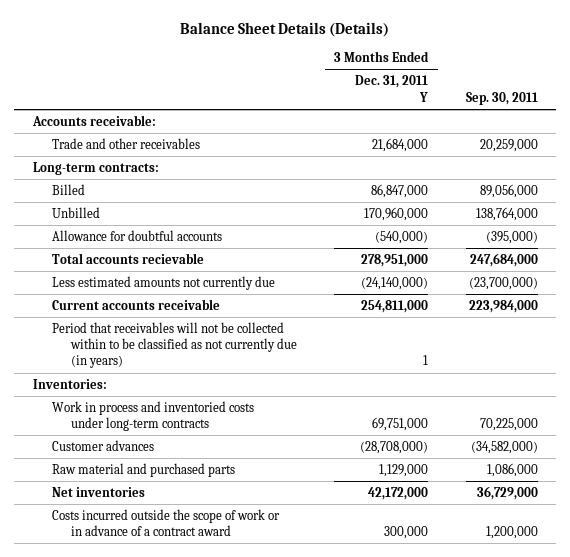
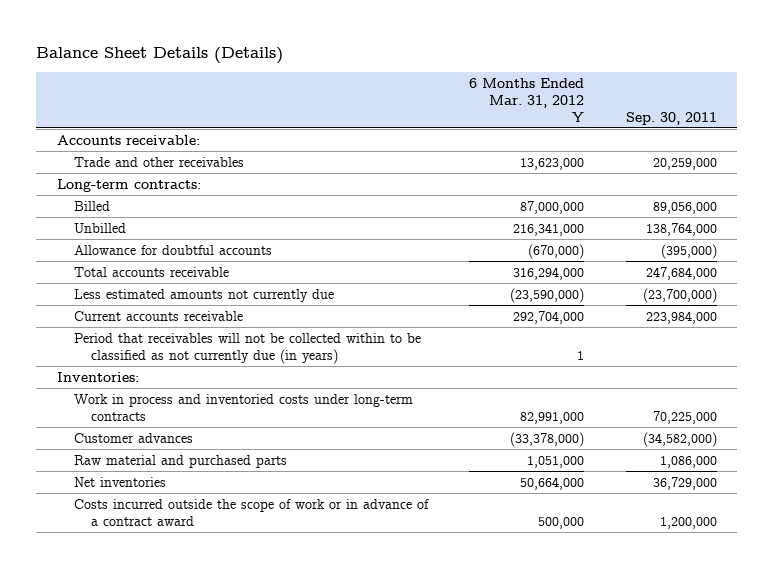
- | 3 Months Ended Dec. 31, 2011 Y | Sep. 30, 2011
+ | 6 Months Ended Mar. 31, 2012 Y | Sep. 30, 2011
- Total accounts recievable | 278,951,000 | 247,684,000
+ Total accounts receivable | 316,294,000 | 247,684,000

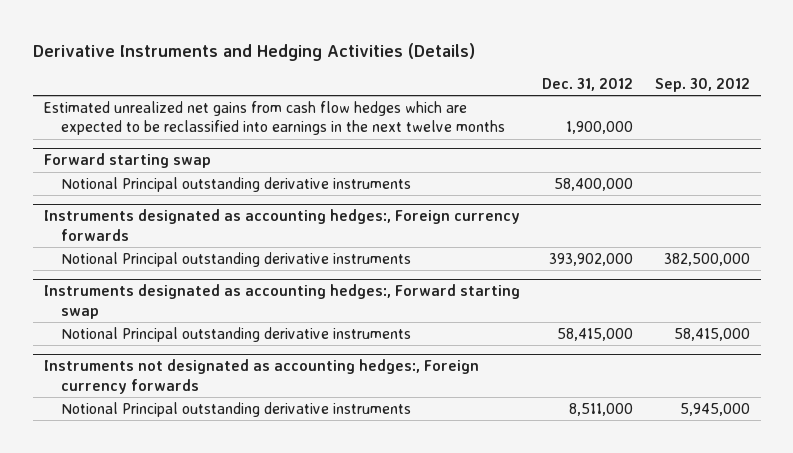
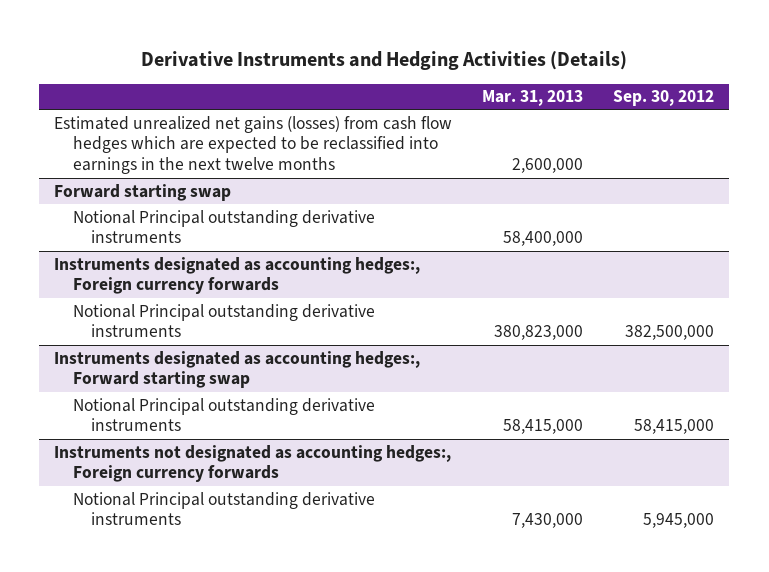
- | Dec. 31, 2012 | Sep. 30, 2012
+ | Mar. 31, 2013 | Sep. 30, 2012
- Estimated unrealized net gains from cash flow hedges which are expected to be reclassified into earnings in the next twelve months | 1,900,000 |
+ Estimated unrealized net gains (losses) from cash flow hedges which are expected to be reclassified into earnings in the next twelve months | 2,600,000 |

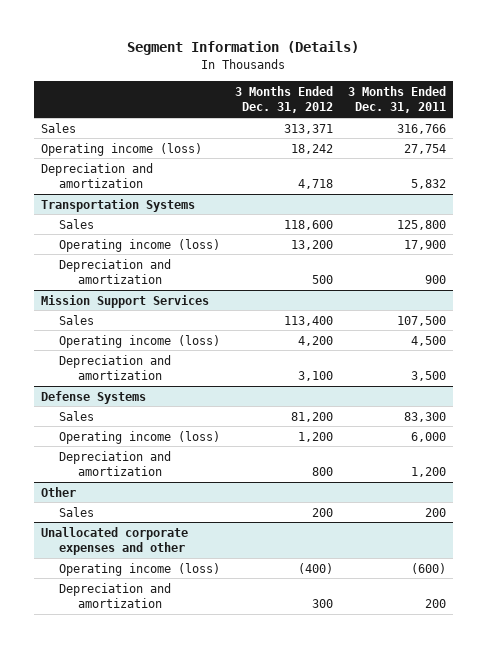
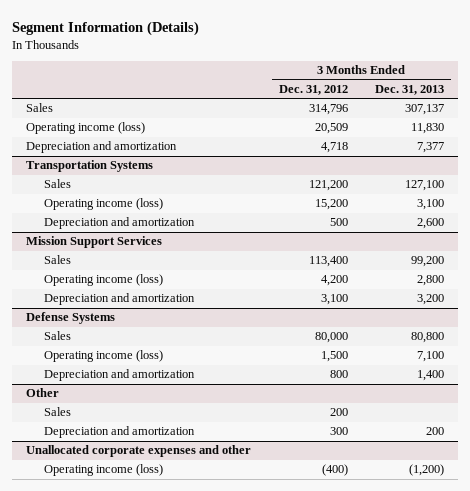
- | 3 Months Ended Dec. 31, 2012 | 3 Months Ended Dec. 31, 2011
+ | 3 Months Ended Dec. 31, 2012 | 3 Months Ended Dec. 31, 2013
- Sales | 313,371 | 316,766
- Operating income (loss) | 18,242 | 27,754
+ Sales | 314,796 | 307,137
+ Operating income (loss) | 20,509 | 11,830
@ Transportation Systems
- Sales | 118,600 | 125,800
- Operating income (loss) | 13,200 | 17,900
+ Sales | 121,200 | 127,100
+ Operating income (loss) | 15,200 | 3,100
@ Defense Systems
- Sales | 81,200 | 83,300
- Operating income (loss) | 1,200 | 6,000
+ Sales | 80,000 | 80,800
+ Operating income (loss) | 1,500 | 7,100
@ Other
+ Depreciation and amortization | 300 | 200
@ Unallocated corporate expenses and other
- Depreciation and amortization | 300 | 200

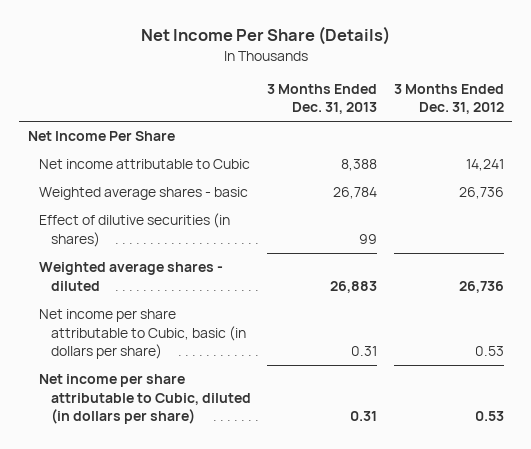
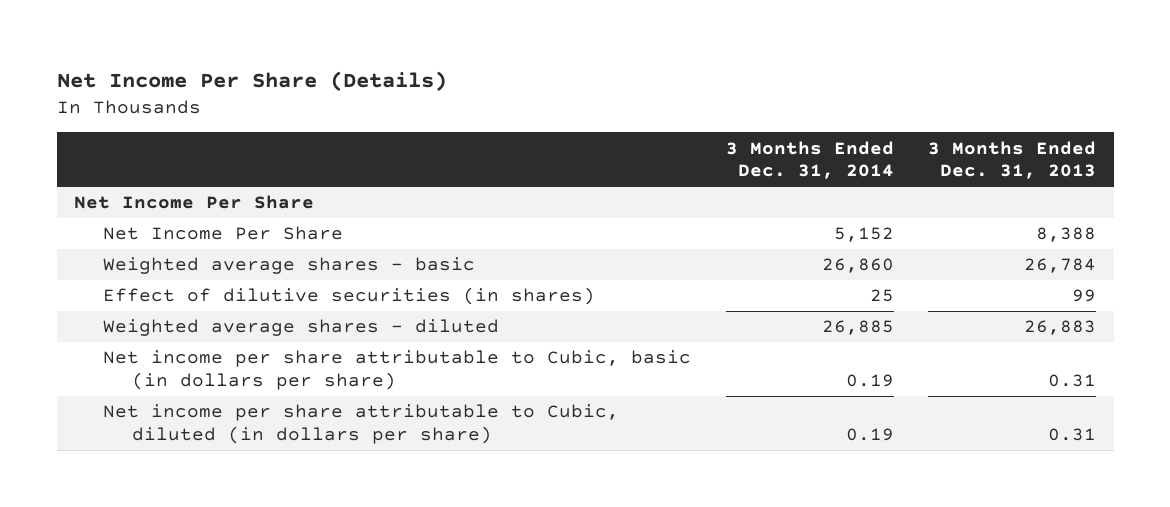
- | 3 Months Ended Dec. 31, 2013 | 3 Months Ended Dec. 31, 2012
+ | 3 Months Ended Dec. 31, 2014 | 3 Months Ended Dec. 31, 2013
- Net income attributable to Cubic | 8,388 | 14,241
+ Net Income Per Share | 5,152 | 8,388

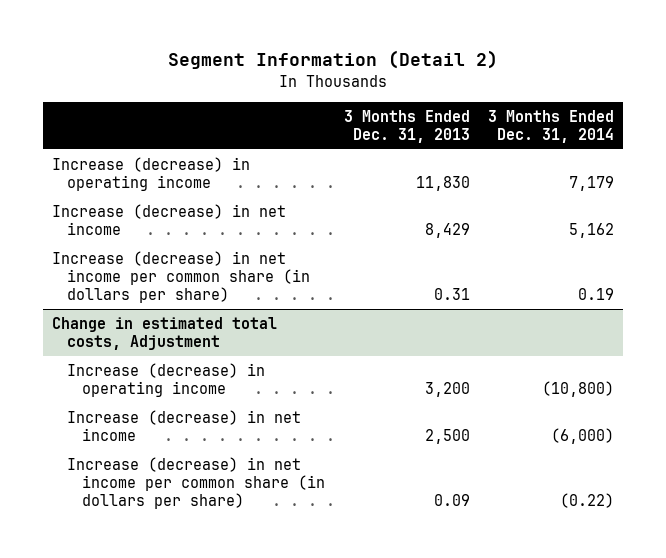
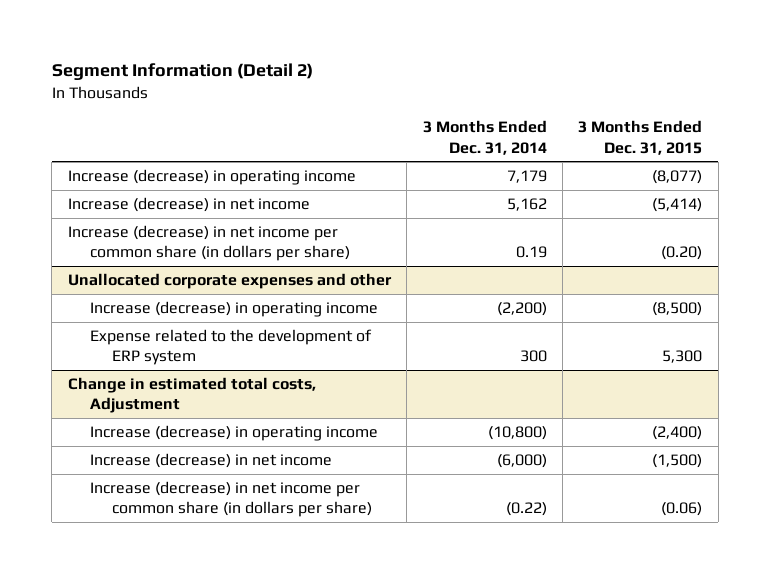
- | 3 Months Ended Dec. 31, 2013 | 3 Months Ended Dec. 31, 2014
+ | 3 Months Ended Dec. 31, 2014 | 3 Months Ended Dec. 31, 2015
+ Unallocated corporate expenses and other
+ Increase (decrease) in operating income | (2,200) | (8,500)
+ Expense related to the development of ERP system | 300 | 5,300

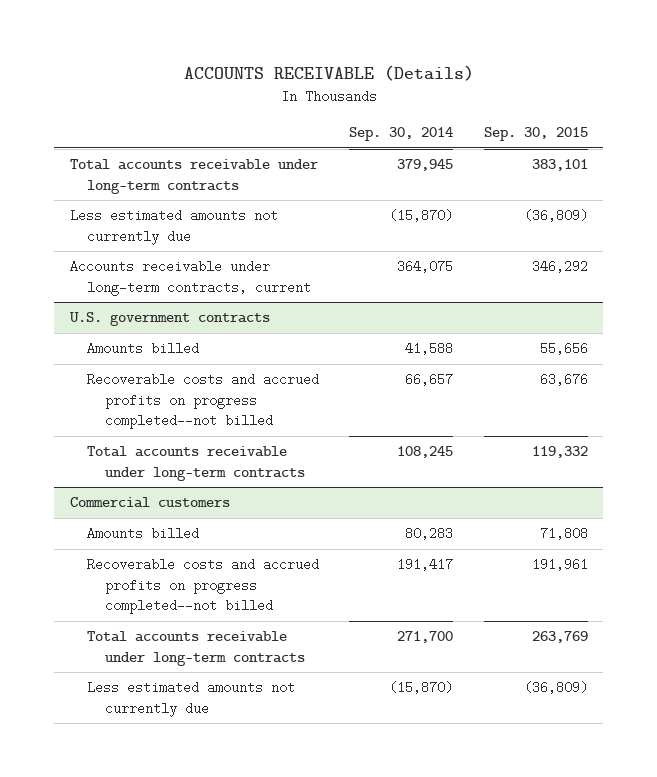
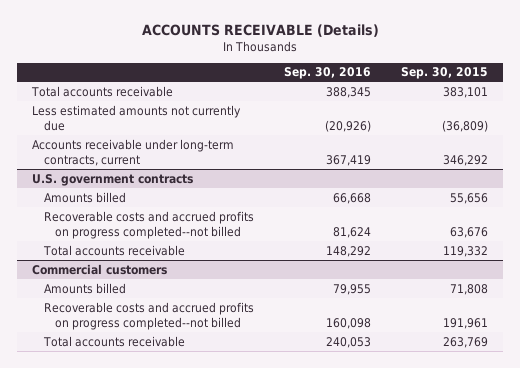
- | Sep. 30, 2014 | Sep. 30, 2015
+ | Sep. 30, 2016 | Sep. 30, 2015
- Total accounts receivable under long-term contracts | 379,945 | 383,101
+ Total accounts receivable | 388,345 | 383,101
@ U.S. government contracts
- Total accounts receivable under long-term contracts | 108,245 | 119,332
+ Total accounts receivable | 148,292 | 119,332
@ Commercial customers
- Total accounts receivable under long-term contracts | 271,700 | 263,769
- Less estimated amounts not currently due | (15,870) | (36,809)
+ Total accounts receivable | 240,053 | 263,769

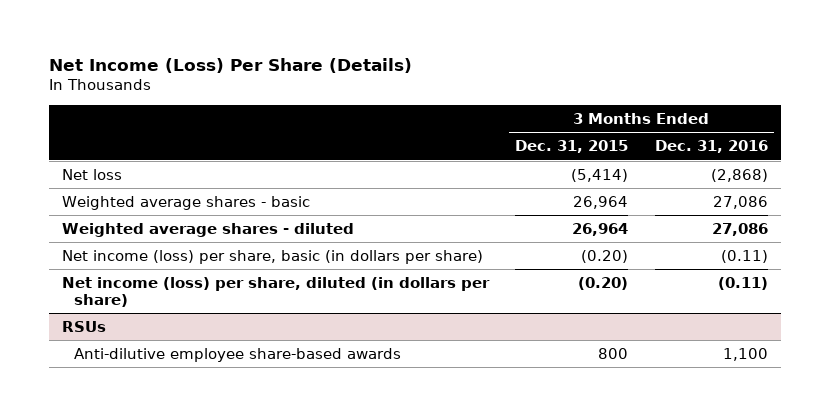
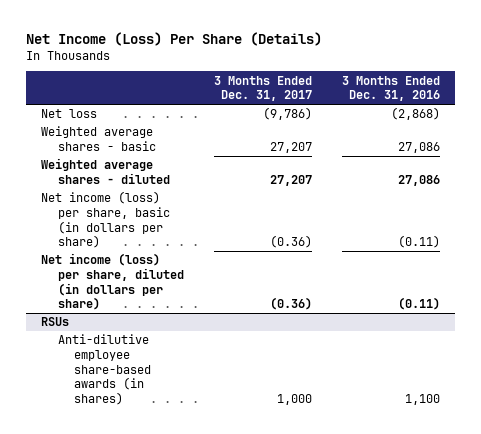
- | 3 Months Ended Dec. 31, 2015 | 3 Months Ended Dec. 31, 2016
+ | 3 Months Ended Dec. 31, 2017 | 3 Months Ended Dec. 31, 2016
@ RSUs
- Anti-dilutive employee share-based awards | 800 | 1,100
+ Anti-dilutive employee share-based awards (in shares) | 1,000 | 1,100

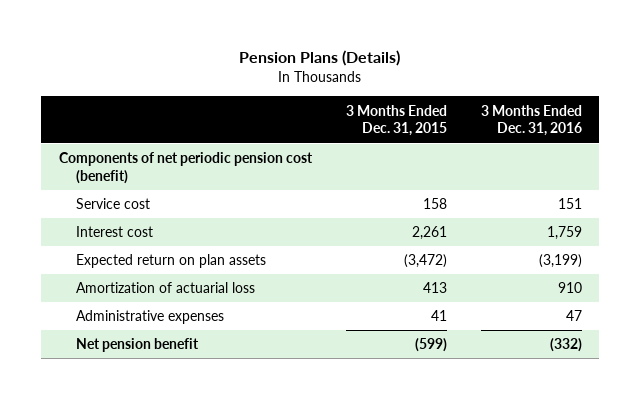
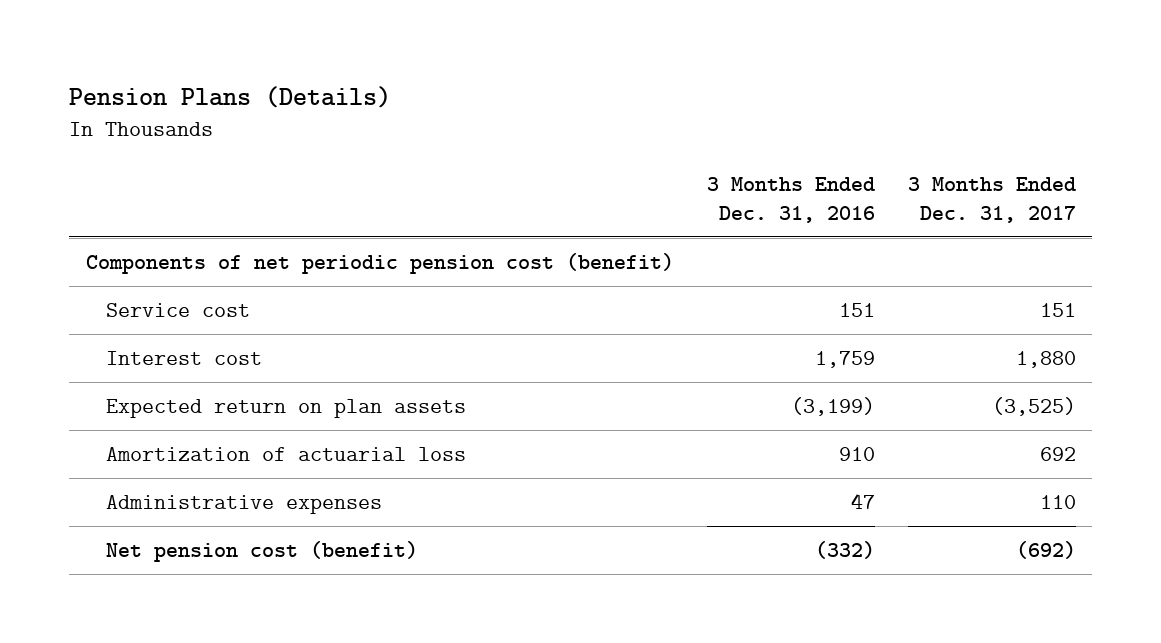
- | 3 Months Ended Dec. 31, 2015 | 3 Months Ended Dec. 31, 2016
+ | 3 Months Ended Dec. 31, 2016 | 3 Months Ended Dec. 31, 2017
- Net pension benefit | (599) | (332)
+ Net pension cost (benefit) | (332) | (692)

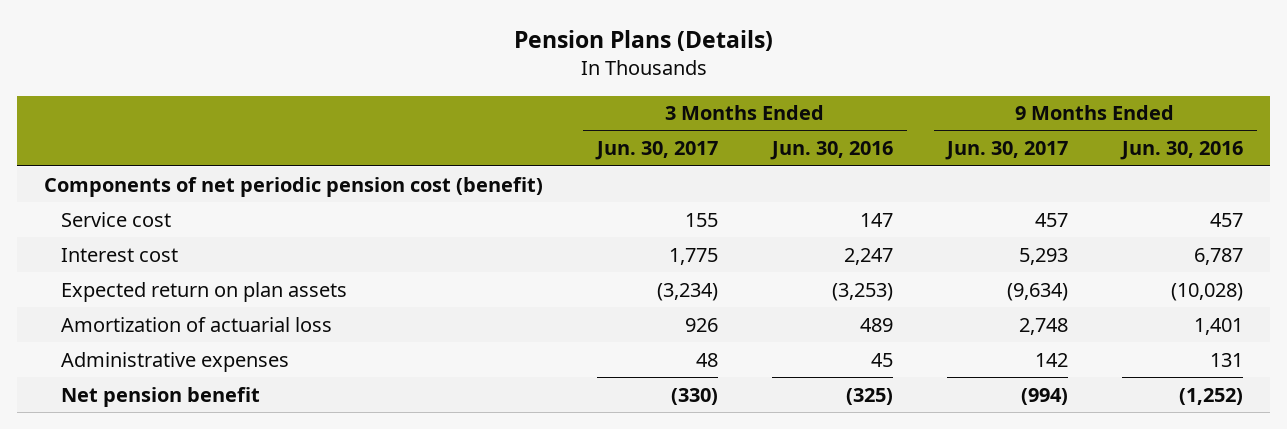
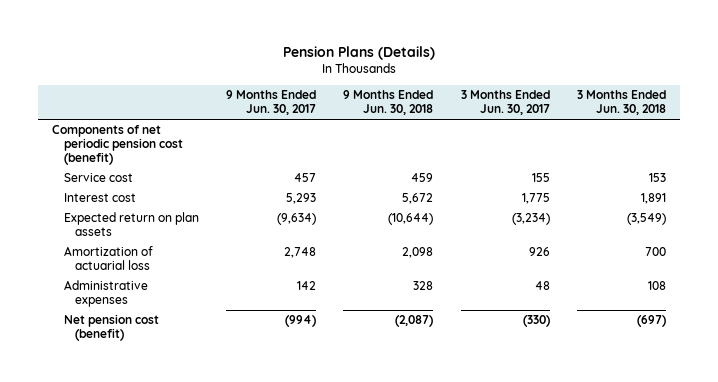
- | 3 Months Ended Jun. 30, 2017 | 3 Months Ended Jun. 30, 2016 | 9 Months Ended Jun. 30, 2017 | 9 Months Ended Jun. 30, 2016
+ | 9 Months Ended Jun. 30, 2017 | 9 Months Ended Jun. 30, 2018 | 3 Months Ended Jun. 30, 2017 | 3 Months Ended Jun. 30, 2018
- Net pension benefit | (330) | (325) | (994) | (1,252)
+ Net pension cost (benefit) | (994) | (2,087) | (330) | (697)

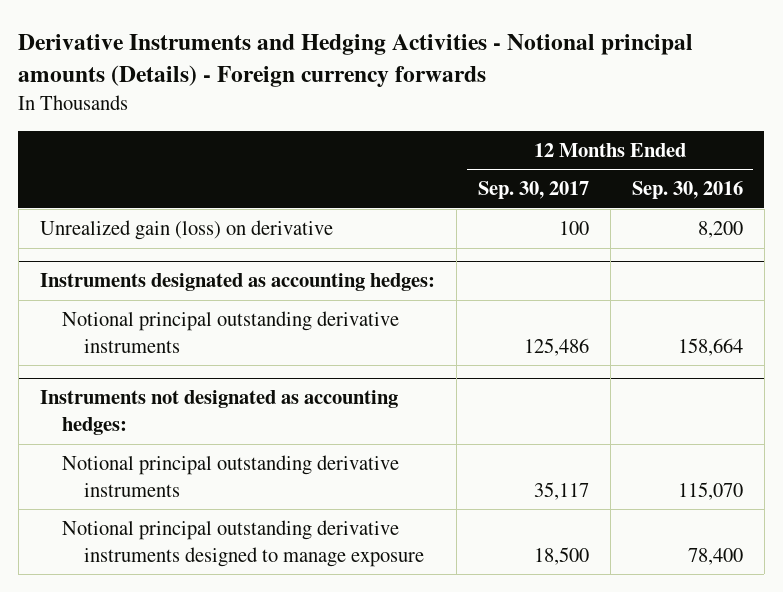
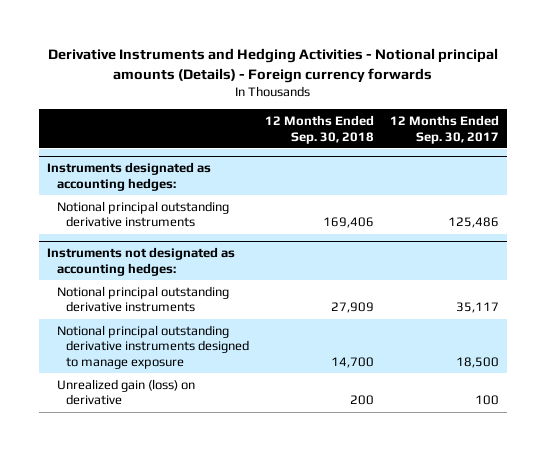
- | 12 Months Ended Sep. 30, 2017 | 12 Months Ended Sep. 30, 2016
+ | 12 Months Ended Sep. 30, 2018 | 12 Months Ended Sep. 30, 2017
- Unrealized gain (loss) on derivative | 100 | 8,200
@ Instruments not designated as accounting hedges:
+ Unrealized gain (loss) on derivative | 200 | 100

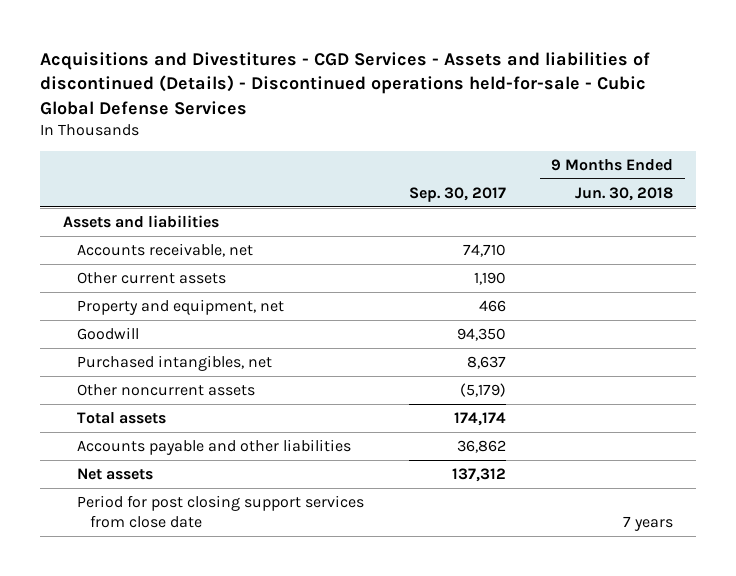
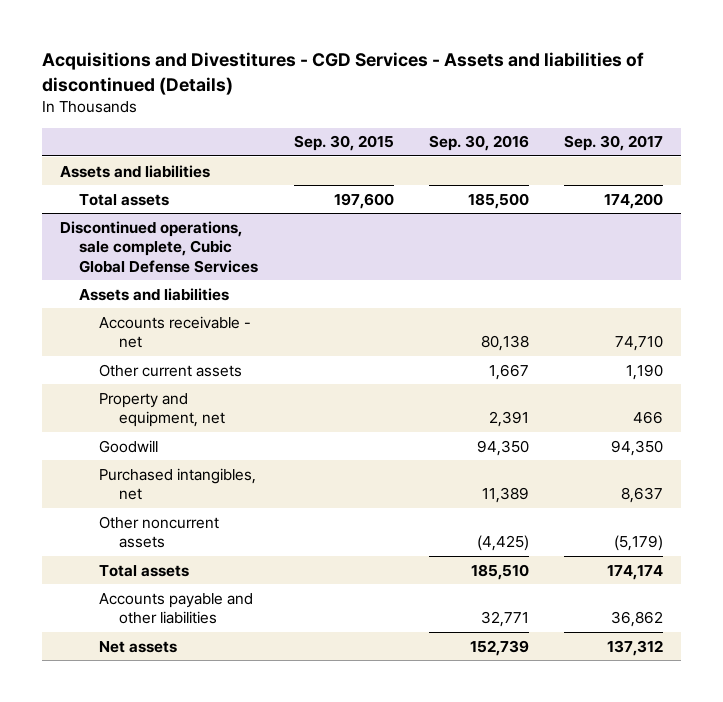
- Acquisitions and Divestitures - CGD Services - Assets and liabilities of discontinued (Details) - Discontinued operations held-for-sale - Cubic Global Defense Services
+ Acquisitions and Divestitures - CGD Services - Assets and liabilities of discontinued (Details)
- | Sep. 30, 2017 | 9 Months Ended Jun. 30, 2018
+ | Sep. 30, 2015 | Sep. 30, 2016 | Sep. 30, 2017
- Accounts receivable, net | 74,710 |
+ Total assets | 197,600 | 185,500 | 174,200
+ Discontinued operations, sale complete, Cubic Global Defense Services
+ Assets and liabilities
+ Accounts receivable - net | | 80,138 | 74,710
- Period for post closing support services from close date | | 7 years

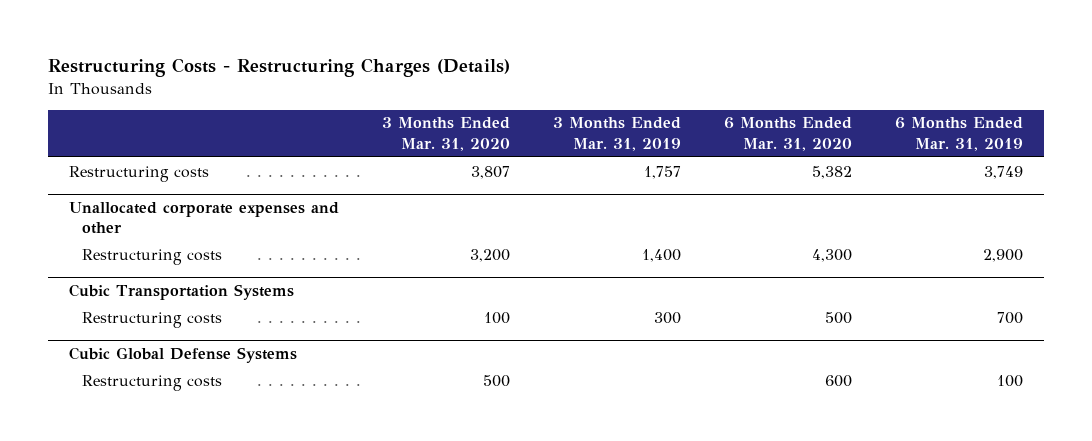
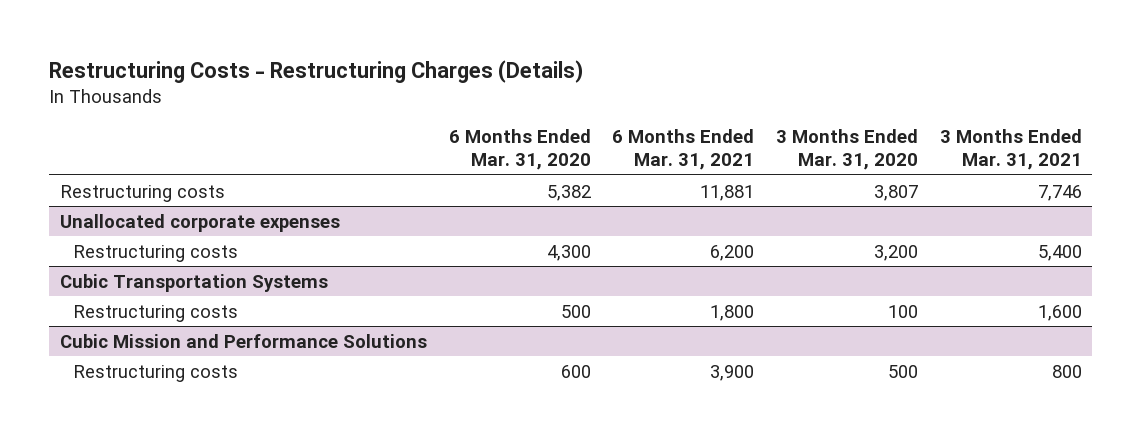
- | 3 Months Ended Mar. 31, 2020 | 3 Months Ended Mar. 31, 2019 | 6 Months Ended Mar. 31, 2020 | 6 Months Ended Mar. 31, 2019
+ | 6 Months Ended Mar. 31, 2020 | 6 Months Ended Mar. 31, 2021 | 3 Months Ended Mar. 31, 2020 | 3 Months Ended Mar. 31, 2021
- Unallocated corporate expenses and other
+ Unallocated corporate expenses
- Cubic Global Defense Systems
+ Cubic Mission and Performance Solutions

